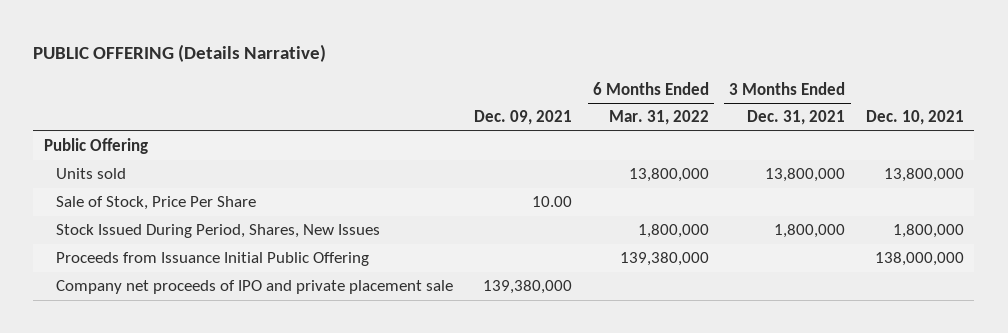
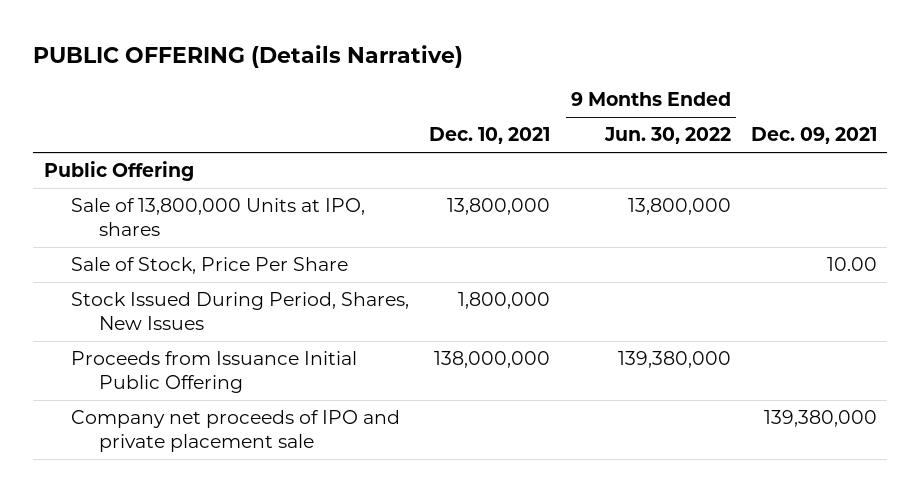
- | Dec. 09, 2021 | 6 Months Ended Mar. 31, 2022 | 3 Months Ended Dec. 31, 2021 | Dec. 10, 2021
+ | Dec. 10, 2021 | 9 Months Ended Jun. 30, 2022 | Dec. 09, 2021
- Units sold | | 13,800,000 | 13,800,000 | 13,800,000
+ Sale of 13,800,000 Units at IPO, shares | 13,800,000 | 13,800,000 |

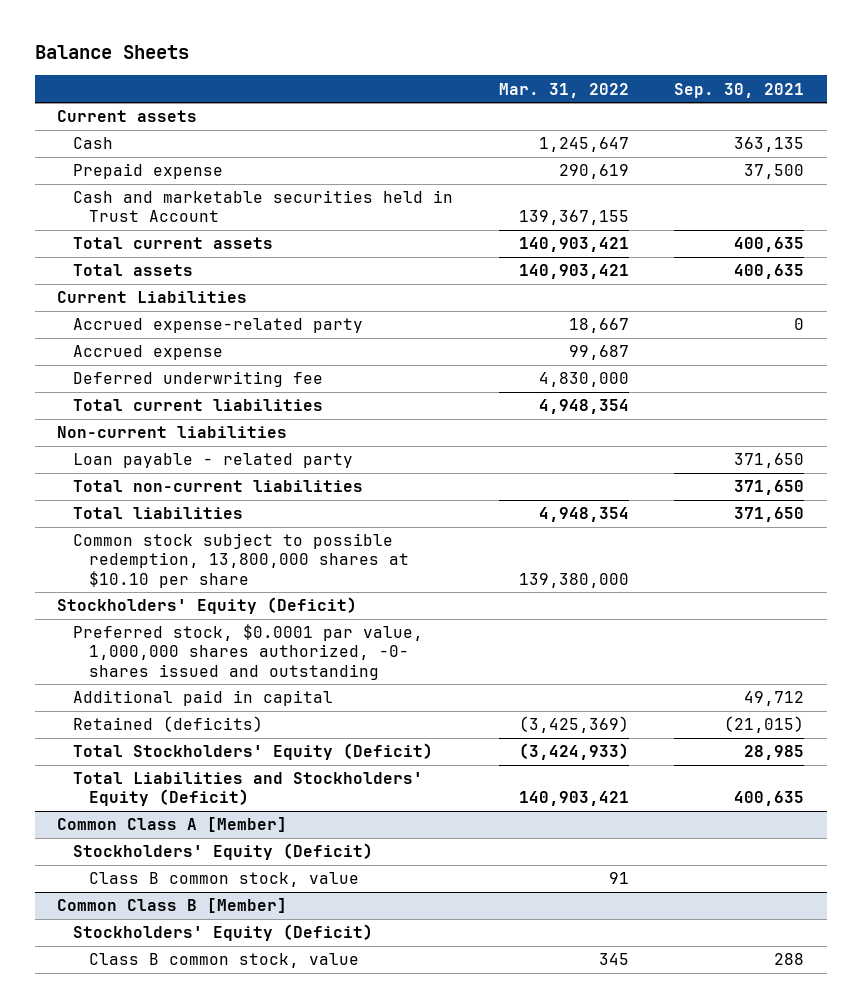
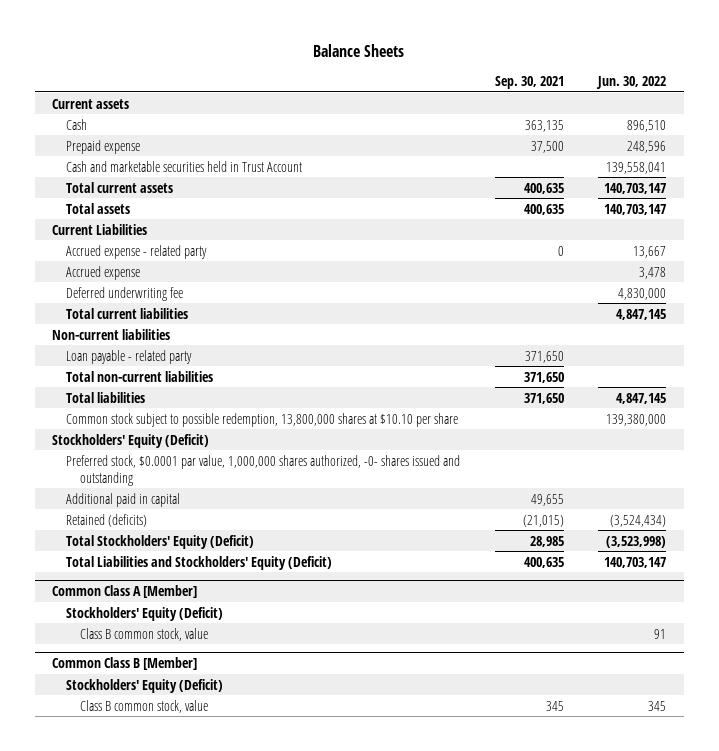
- | Mar. 31, 2022 | Sep. 30, 2021
+ | Sep. 30, 2021 | Jun. 30, 2022
- Accrued expense-related party | 18,667 | 0
+ Accrued expense - related party | 0 | 13,667
- Additional paid in capital | | 49,712
+ Additional paid in capital | 49,655 |
@ Common Class B [Member]
- Class B common stock, value | 345 | 288
+ Class B common stock, value | 345 | 345

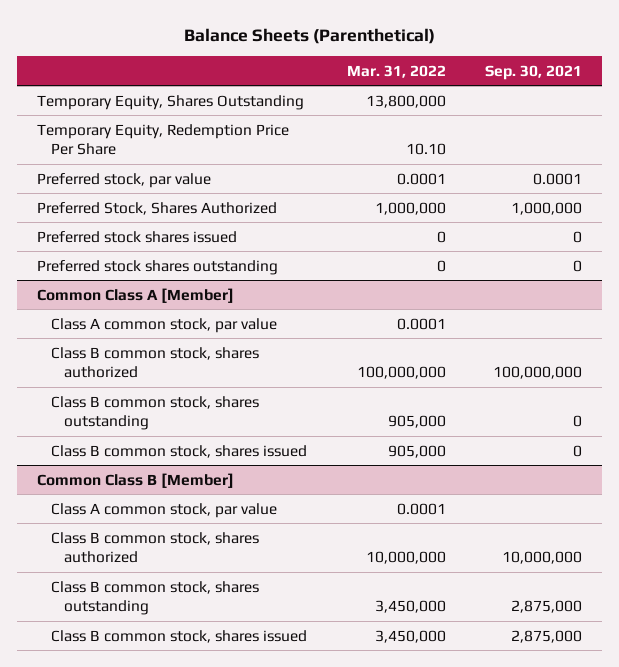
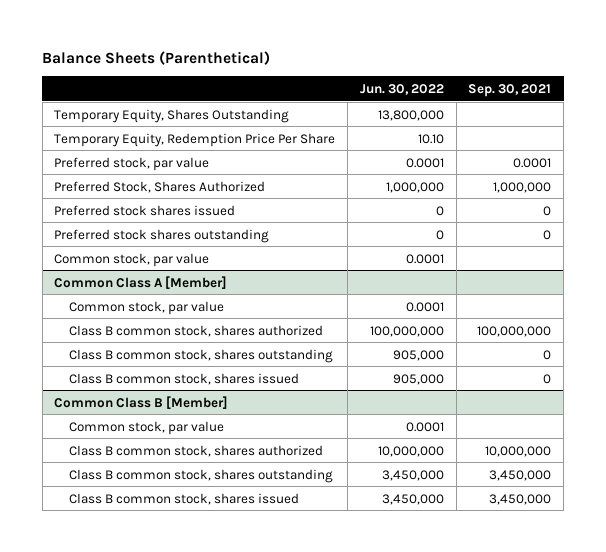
- | Mar. 31, 2022 | Sep. 30, 2021
+ | Jun. 30, 2022 | Sep. 30, 2021
+ Common stock, par value | 0.0001 |
@ Common Class A [Member]
- Class A common stock, par value | 0.0001 |
+ Common stock, par value | 0.0001 |
@ Common Class B [Member]
- Class A common stock, par value | 0.0001 |
+ Common stock, par value | 0.0001 |
- Class B common stock, shares outstanding | 3,450,000 | 2,875,000
- Class B common stock, shares issued | 3,450,000 | 2,875,000
+ Class B common stock, shares outstanding | 3,450,000 | 3,450,000
+ Class B common stock, shares issued | 3,450,000 | 3,450,000

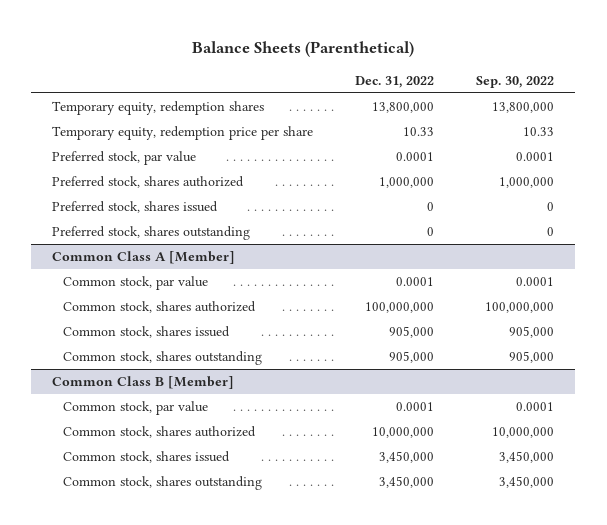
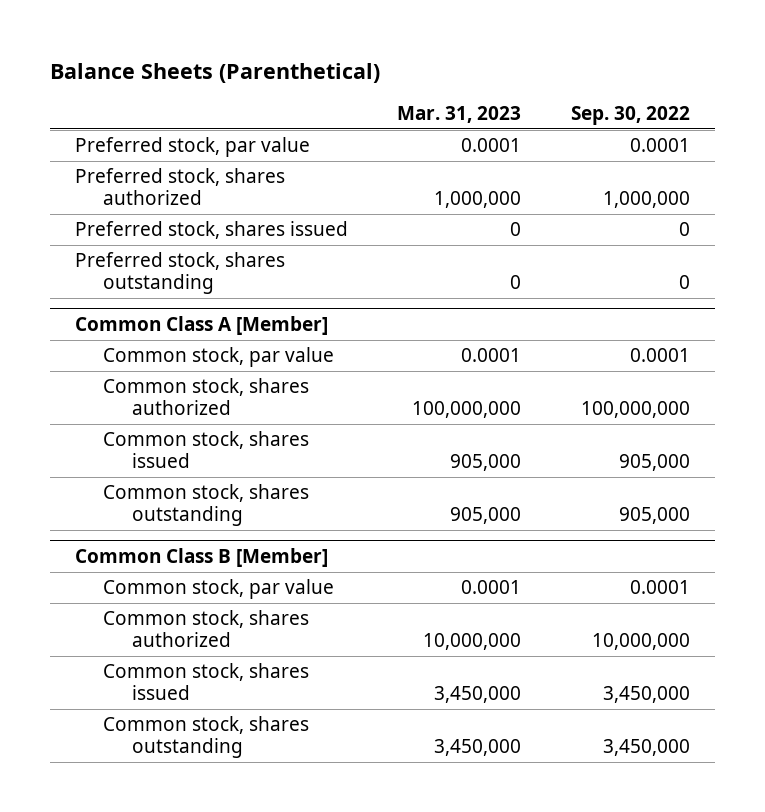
- | Dec. 31, 2022 | Sep. 30, 2022
+ | Mar. 31, 2023 | Sep. 30, 2022
- Temporary equity, redemption shares | 13,800,000 | 13,800,000
- Temporary equity, redemption price per share | 10.33 | 10.33

